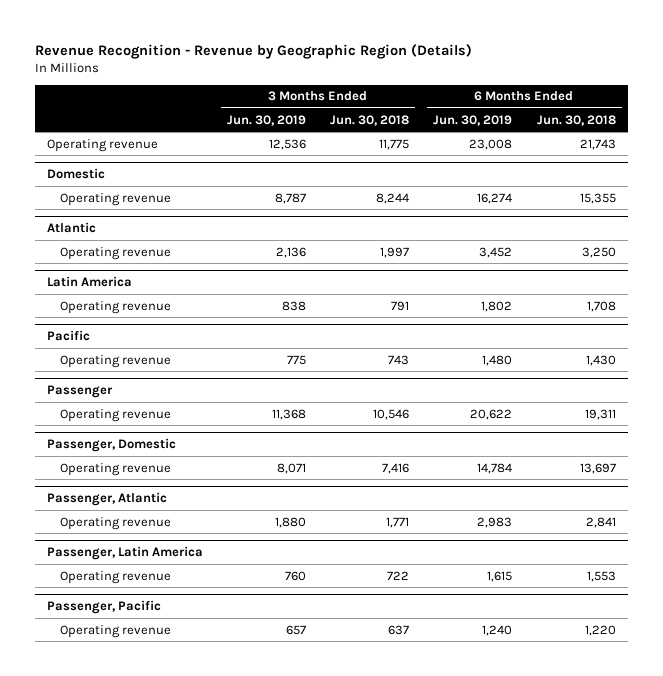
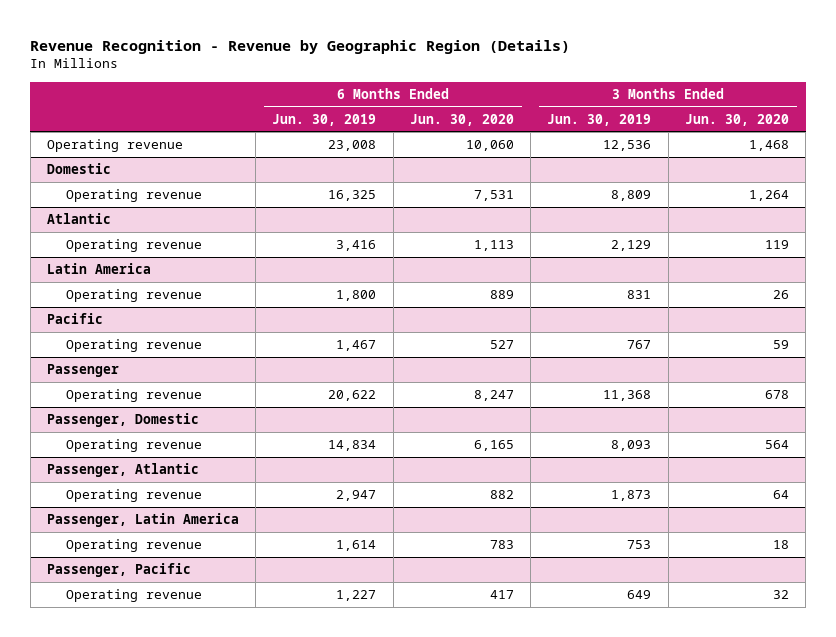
- | 3 Months Ended Jun. 30, 2019 | 3 Months Ended Jun. 30, 2018 | 6 Months Ended Jun. 30, 2019 | 6 Months Ended Jun. 30, 2018
+ | 6 Months Ended Jun. 30, 2019 | 6 Months Ended Jun. 30, 2020 | 3 Months Ended Jun. 30, 2019 | 3 Months Ended Jun. 30, 2020
@ Domestic
- Operating revenue | 8,787 | 8,244 | 16,274 | 15,355
+ Operating revenue | 16,325 | 7,531 | 8,809 | 1,264
@ Atlantic
- Operating revenue | 2,136 | 1,997 | 3,452 | 3,250
+ Operating revenue | 3,416 | 1,113 | 2,129 | 119
@ Latin America
- Operating revenue | 838 | 791 | 1,802 | 1,708
+ Operating revenue | 1,800 | 889 | 831 | 26
@ Pacific
- Operating revenue | 775 | 743 | 1,480 | 1,430
+ Operating revenue | 1,467 | 527 | 767 | 59
@ Passenger, Domestic
- Operating revenue | 8,071 | 7,416 | 14,784 | 13,697
+ Operating revenue | 14,834 | 6,165 | 8,093 | 564
@ Passenger, Atlantic
- Operating revenue | 1,880 | 1,771 | 2,983 | 2,841
+ Operating revenue | 2,947 | 882 | 1,873 | 64
@ Passenger, Latin America
- Operating revenue | 760 | 722 | 1,615 | 1,553
+ Operating revenue | 1,614 | 783 | 753 | 18
@ Passenger, Pacific
- Operating revenue | 657 | 637 | 1,240 | 1,220
+ Operating revenue | 1,227 | 417 | 649 | 32

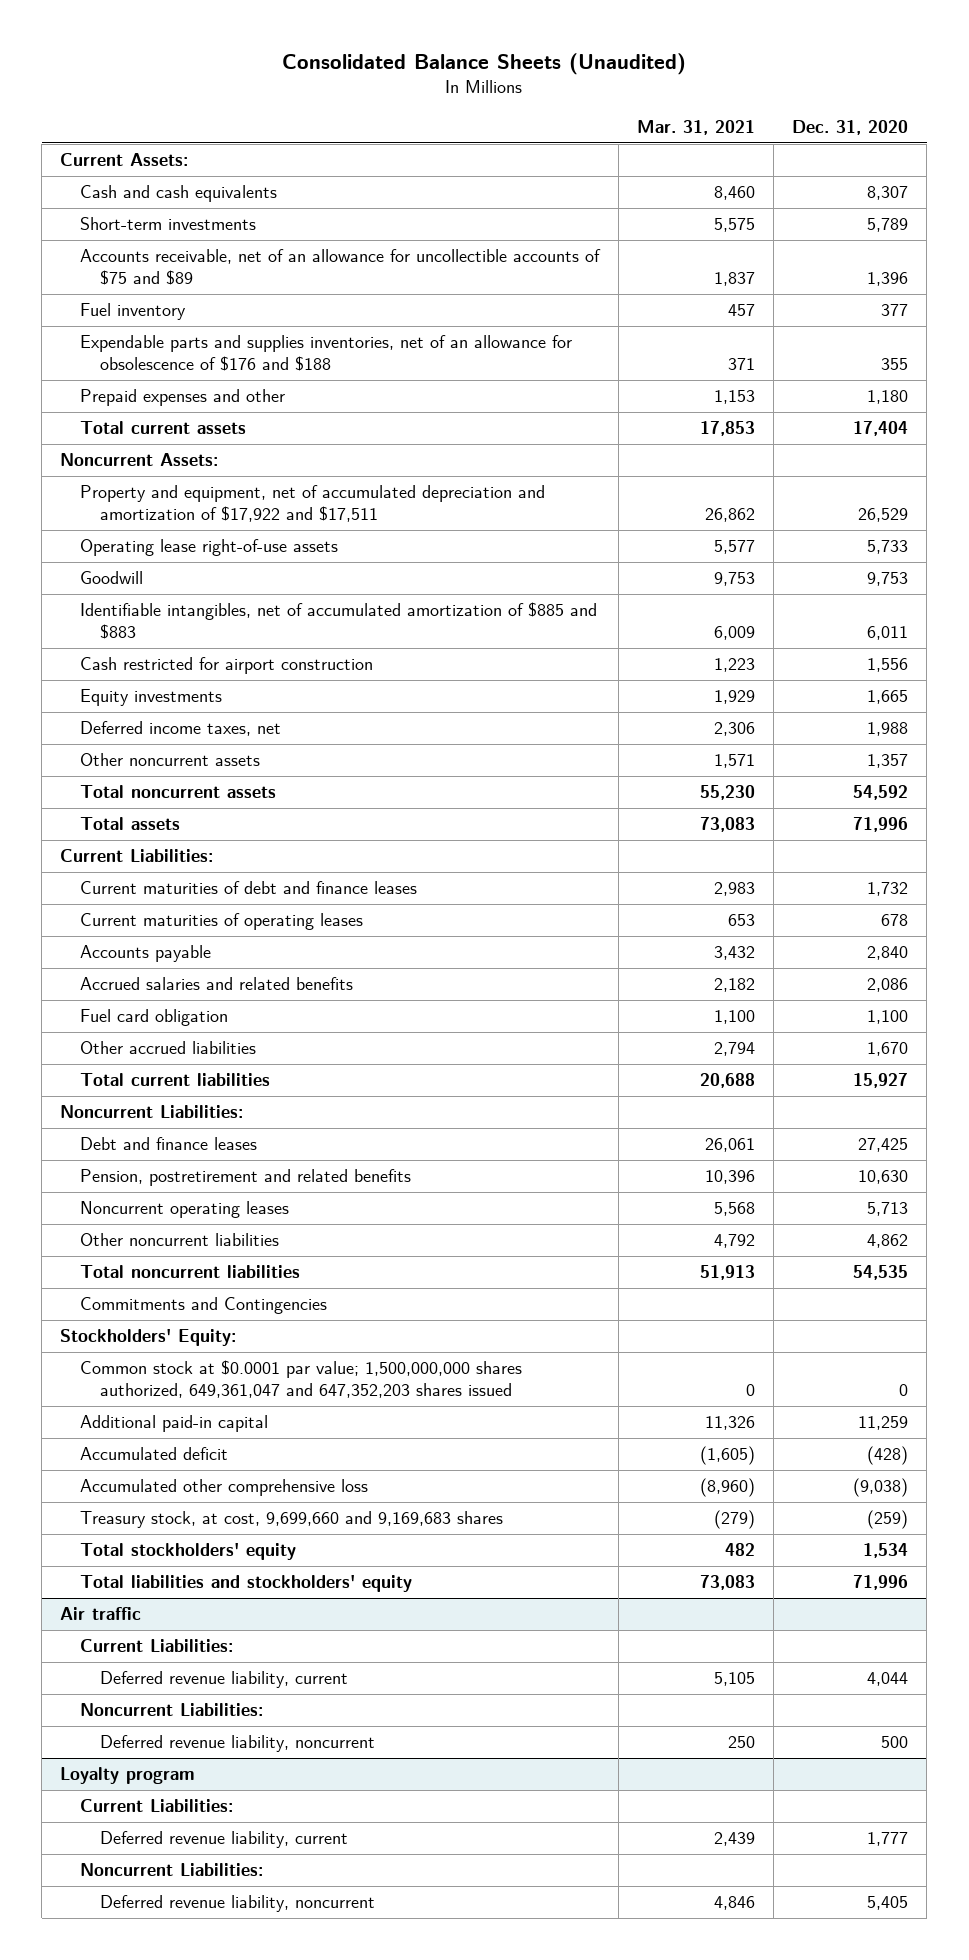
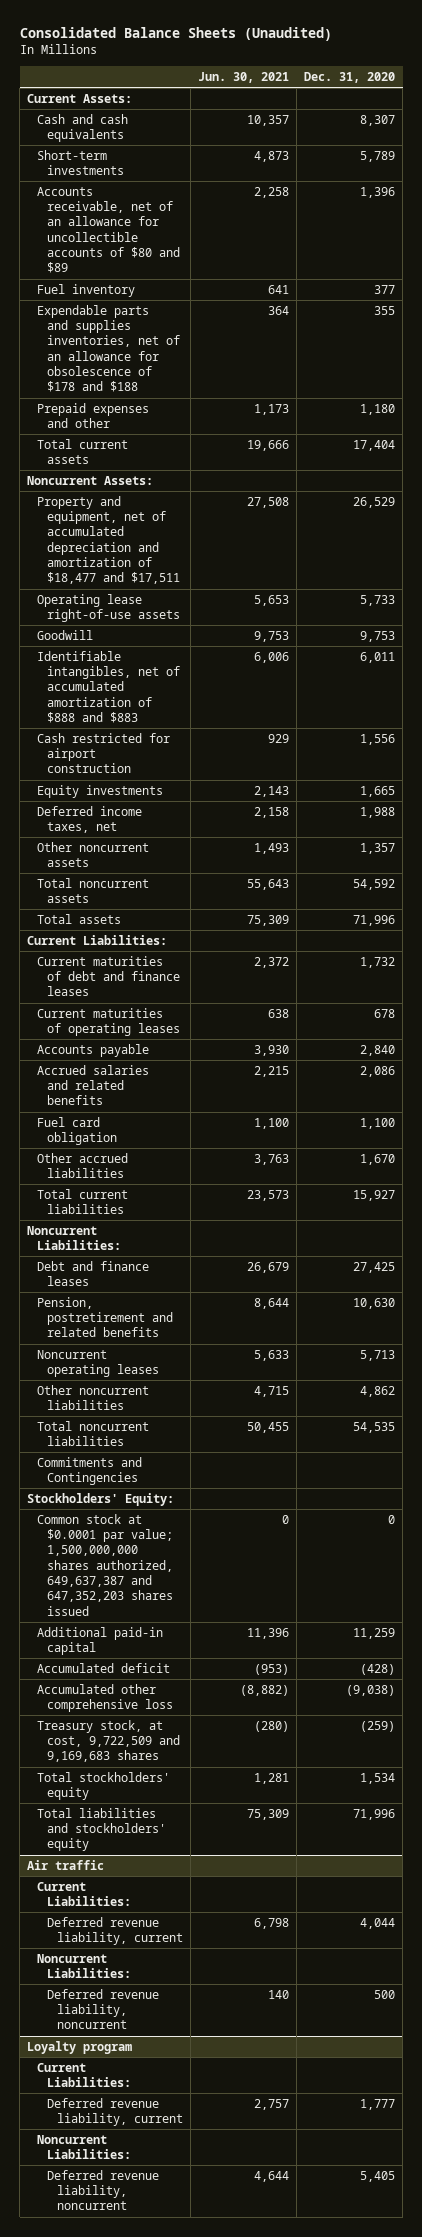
- | Mar. 31, 2021 | Dec. 31, 2020
+ | Jun. 30, 2021 | Dec. 31, 2020
- Accounts receivable, net of an allowance for uncollectible accounts of $75 and $89 | 1,837 | 1,396
+ Accounts receivable, net of an allowance for uncollectible accounts of $80 and $89 | 2,258 | 1,396
- Expendable parts and supplies inventories, net of an allowance for obsolescence of $176 and $188 | 371 | 355
+ Expendable parts and supplies inventories, net of an allowance for obsolescence of $178 and $188 | 364 | 355
- Property and equipment, net of accumulated depreciation and amortization of $17,922 and $17,511 | 26,862 | 26,529
+ Property and equipment, net of accumulated depreciation and amortization of $18,477 and $17,511 | 27,508 | 26,529
- Identifiable intangibles, net of accumulated amortization of $885 and $883 | 6,009 | 6,011
+ Identifiable intangibles, net of accumulated amortization of $888 and $883 | 6,006 | 6,011
- Common stock at $0.0001 par value; 1,500,000,000 shares authorized, 649,361,047 and 647,352,203 shares issued | 0 | 0
+ Common stock at $0.0001 par value; 1,500,000,000 shares authorized, 649,637,387 and 647,352,203 shares issued | 0 | 0
- Treasury stock, at cost, 9,699,660 and 9,169,683 shares | (279) | (259)
+ Treasury stock, at cost, 9,722,509 and 9,169,683 shares | (280) | (259)

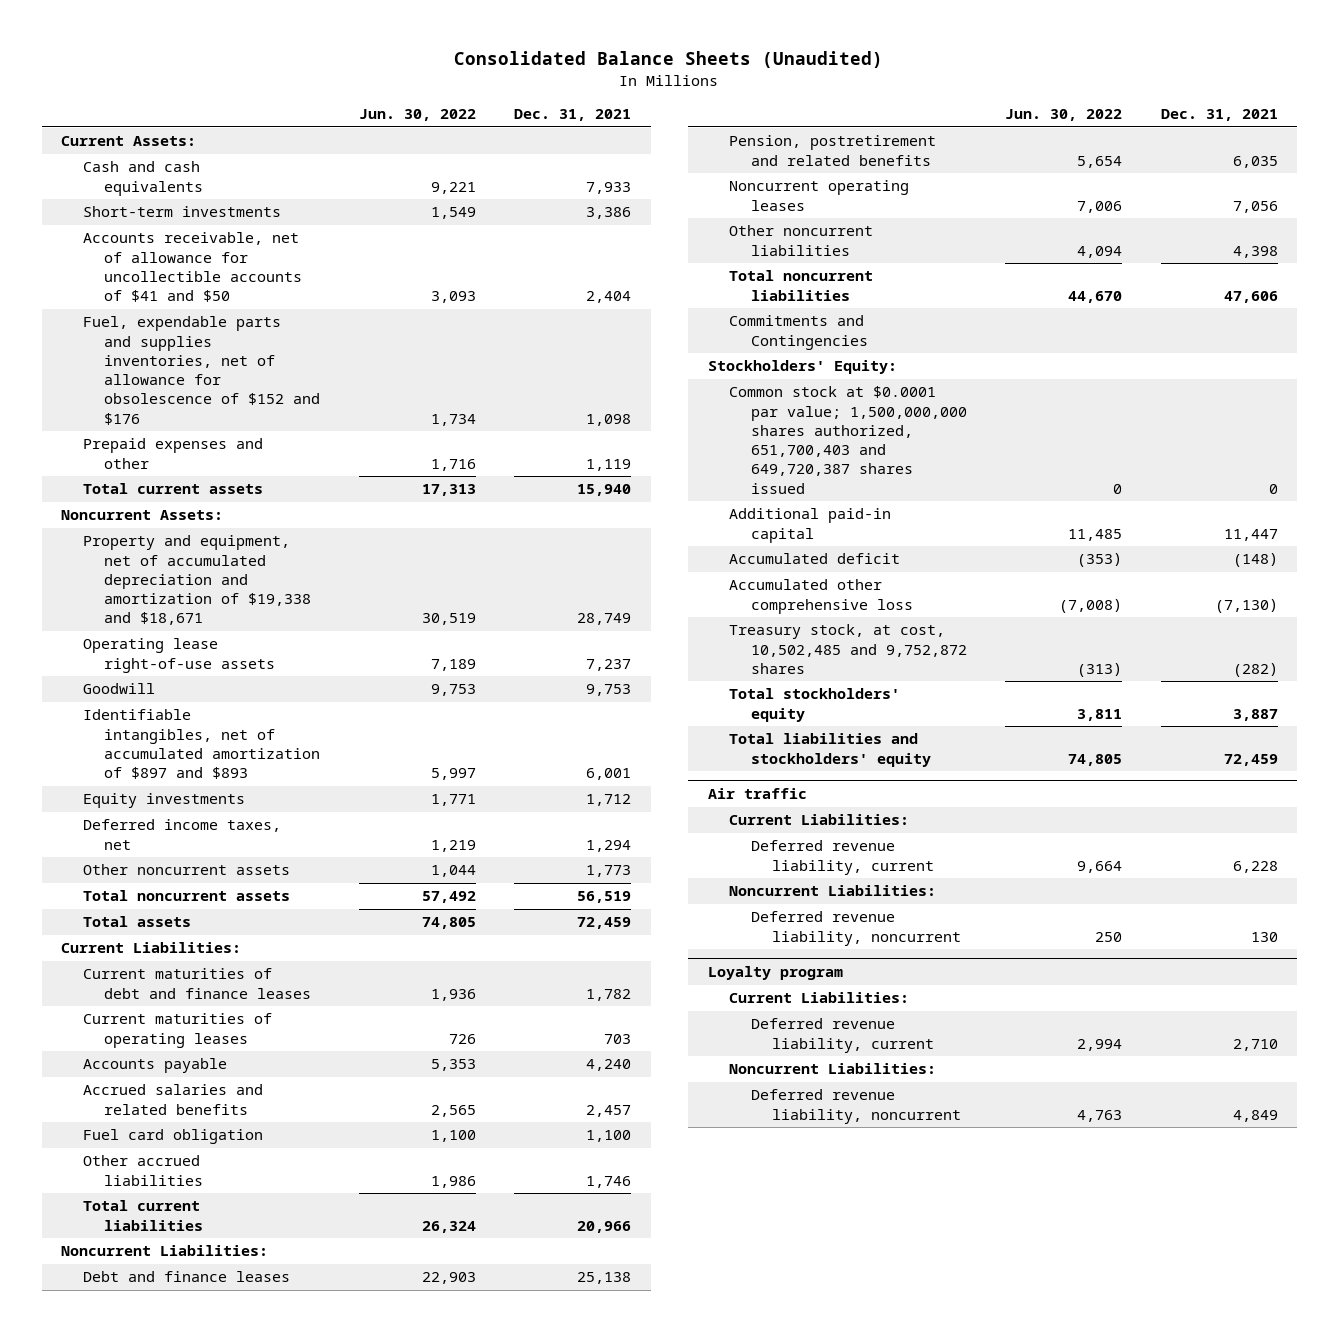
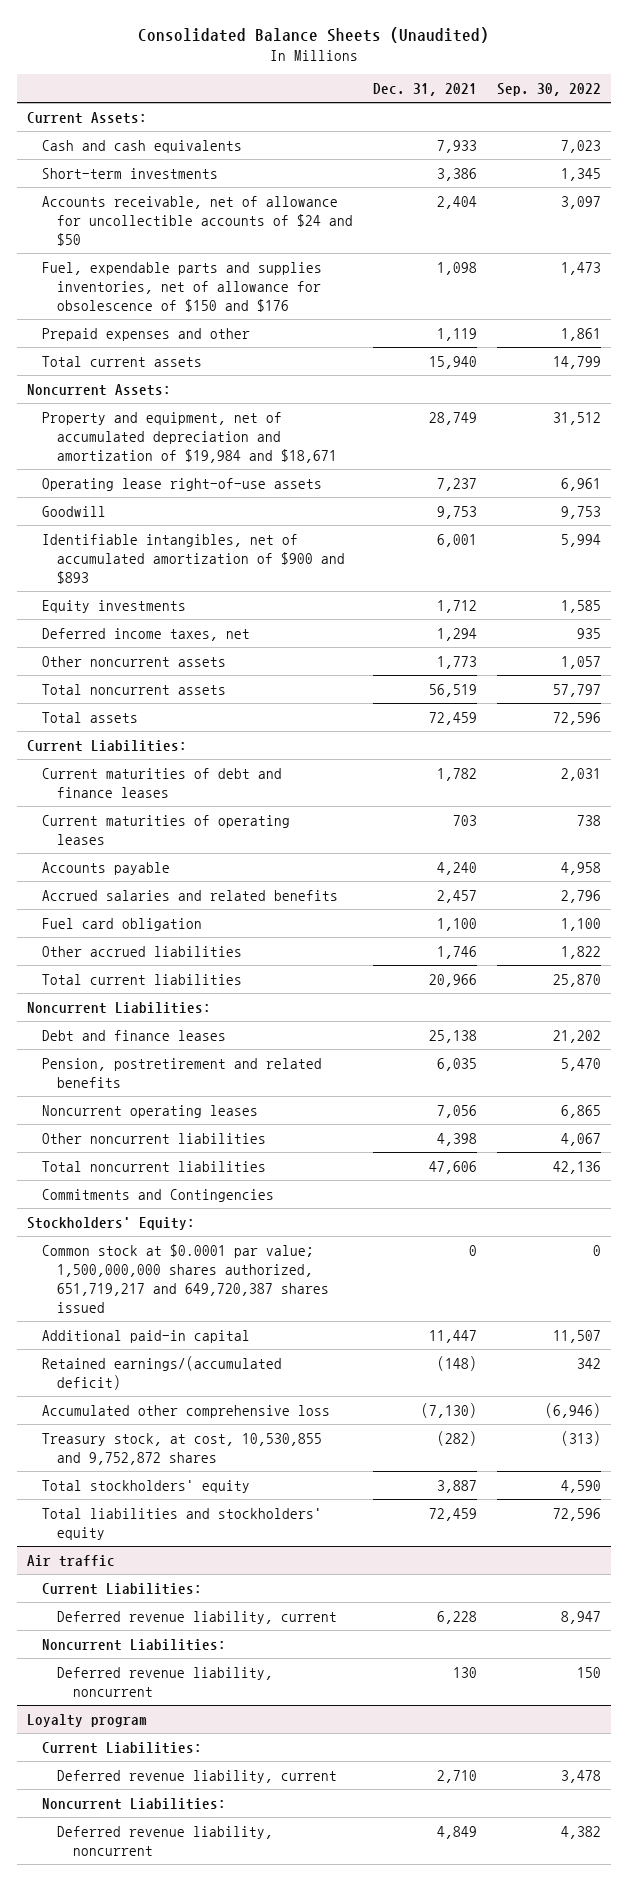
- | Jun. 30, 2022 | Dec. 31, 2021
+ | Dec. 31, 2021 | Sep. 30, 2022
- Accounts receivable, net of allowance for uncollectible accounts of $41 and $50 | 3,093 | 2,404
- Fuel, expendable parts and supplies inventories, net of allowance for obsolescence of $152 and $176 | 1,734 | 1,098
+ Accounts receivable, net of allowance for uncollectible accounts of $24 and $50 | 2,404 | 3,097
+ Fuel, expendable parts and supplies inventories, net of allowance for obsolescence of $150 and $176 | 1,098 | 1,473
- Property and equipment, net of accumulated depreciation and amortization of $19,338 and $18,671 | 30,519 | 28,749
+ Property and equipment, net of accumulated depreciation and amortization of $19,984 and $18,671 | 28,749 | 31,512
- Identifiable intangibles, net of accumulated amortization of $897 and $893 | 5,997 | 6,001
+ Identifiable intangibles, net of accumulated amortization of $900 and $893 | 6,001 | 5,994
- Common stock at $0.0001 par value; 1,500,000,000 shares authorized, 651,700,403 and 649,720,387 shares issued | 0 | 0
+ Common stock at $0.0001 par value; 1,500,000,000 shares authorized, 651,719,217 and 649,720,387 shares issued | 0 | 0
- Accumulated deficit | (353) | (148)
+ Retained earnings/(accumulated deficit) | (148) | 342
- Treasury stock, at cost, 10,502,485 and 9,752,872 shares | (313) | (282)
+ Treasury stock, at cost, 10,530,855 and 9,752,872 shares | (282) | (313)

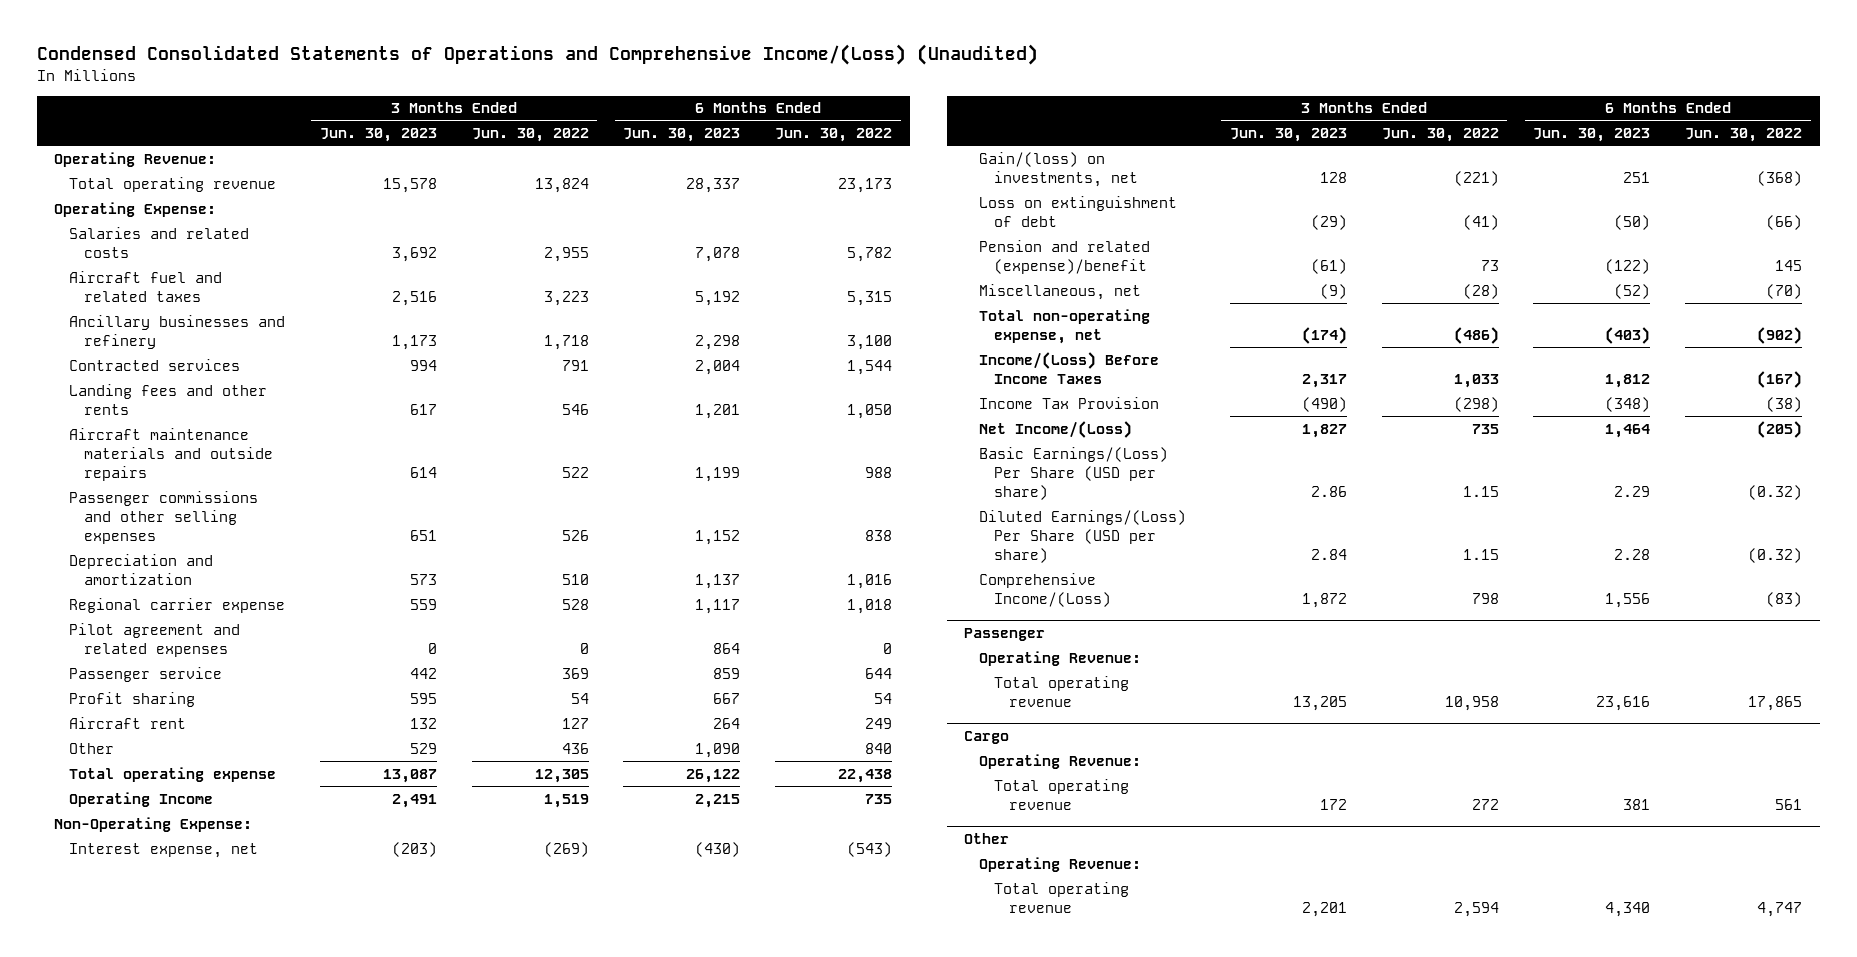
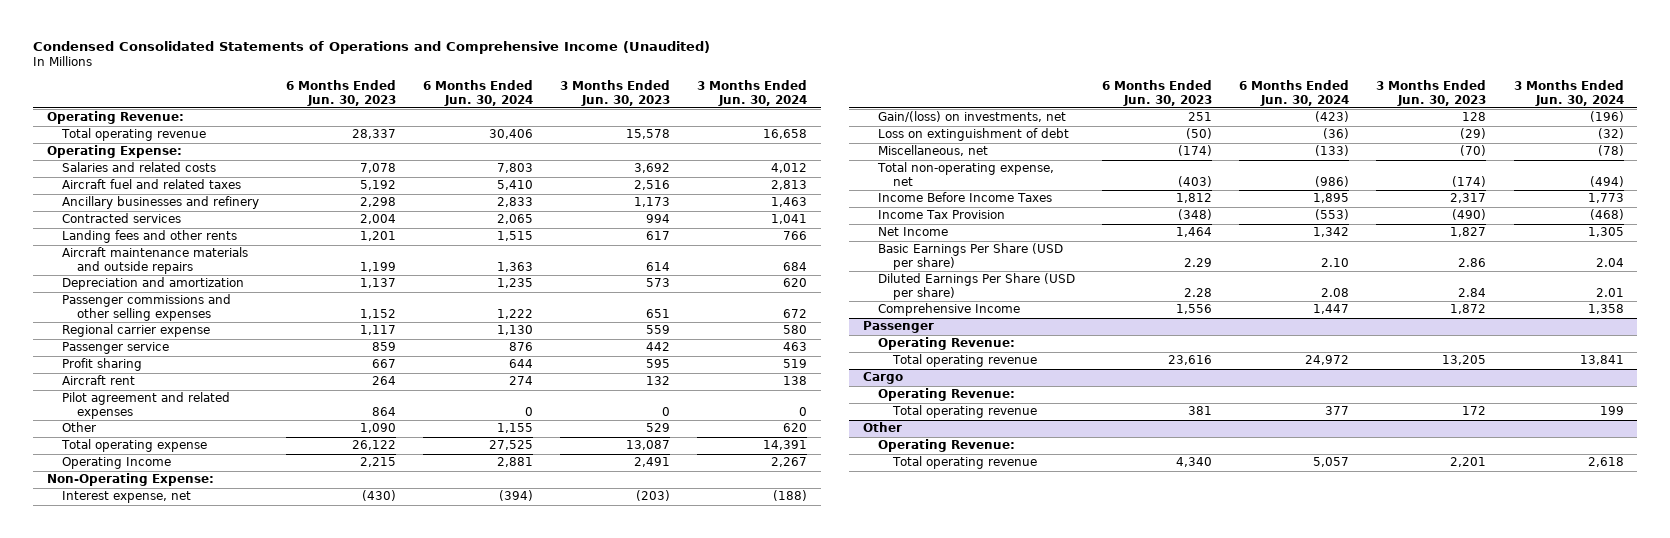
- Condensed Consolidated Statements of Operations and Comprehensive Income/(Loss) (Unaudited)
+ Condensed Consolidated Statements of Operations and Comprehensive Income (Unaudited)
- | 3 Months Ended Jun. 30, 2023 | 3 Months Ended Jun. 30, 2022 | 6 Months Ended Jun. 30, 2023 | 6 Months Ended Jun. 30, 2022
+ | 6 Months Ended Jun. 30, 2023 | 6 Months Ended Jun. 30, 2024 | 3 Months Ended Jun. 30, 2023 | 3 Months Ended Jun. 30, 2024
moved down: Passenger commissions and other selling expenses | 1,152 | 1,222 | 651 | 672
moved down: Pilot agreement and related expenses | 864 | 0 | 0 | 0
- Pension and related (expense)/benefit | (61) | 73 | (122) | 145
- Miscellaneous, net | (9) | (28) | (52) | (70)
+ Miscellaneous, net | (174) | (133) | (70) | (78)
- Income/(Loss) Before Income Taxes | 2,317 | 1,033 | 1,812 | (167)
+ Income Before Income Taxes | 1,812 | 1,895 | 2,317 | 1,773
- Net Income/(Loss) | 1,827 | 735 | 1,464 | (205)
- Basic Earnings/(Loss) Per Share (USD per share) | 2.86 | 1.15 | 2.29 | (0.32)
- Diluted Earnings/(Loss) Per Share (USD per share) | 2.84 | 1.15 | 2.28 | (0.32)
- Comprehensive Income/(Loss) | 1,872 | 798 | 1,556 | (83)
+ Net Income | 1,464 | 1,342 | 1,827 | 1,305
+ Basic Earnings Per Share (USD per share) | 2.29 | 2.10 | 2.86 | 2.04
+ Diluted Earnings Per Share (USD per share) | 2.28 | 2.08 | 2.84 | 2.01
+ Comprehensive Income | 1,556 | 1,447 | 1,872 | 1,358

